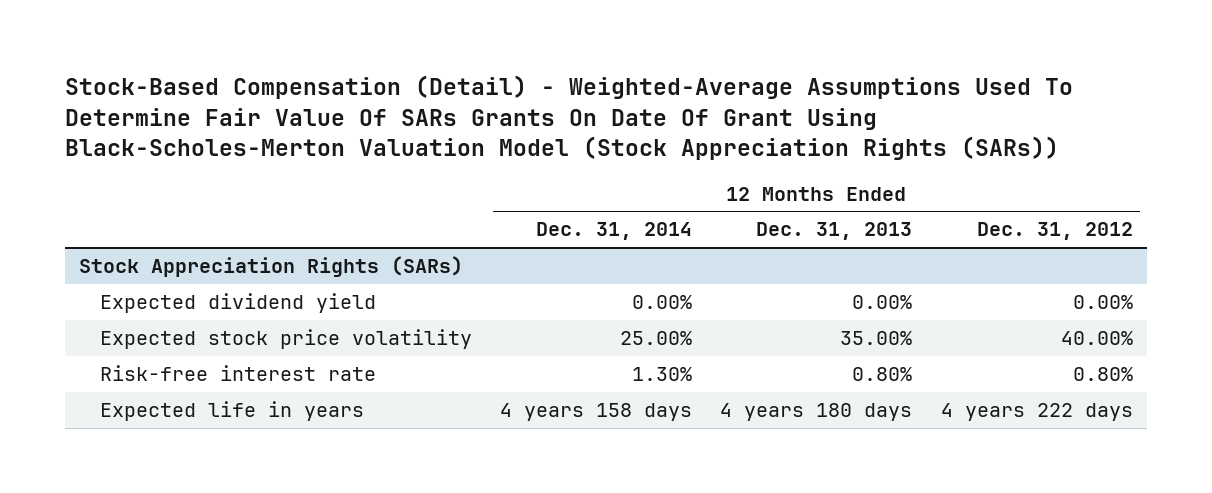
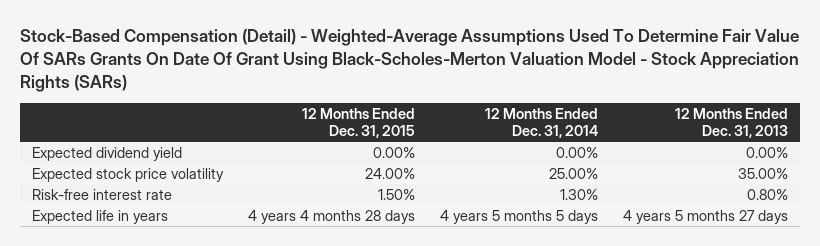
- Stock-Based Compensation (Detail) - Weighted-Average Assumptions Used To Determine Fair Value Of SARs Grants On Date Of Grant Using Black-Scholes-Merton Valuation Model (Stock Appreciation Rights (SARs))
+ Stock-Based Compensation (Detail) - Weighted-Average Assumptions Used To Determine Fair Value Of SARs Grants On Date Of Grant Using Black-Scholes-Merton Valuation Model - Stock Appreciation Rights (SARs)
- | 12 Months Ended Dec. 31, 2014 | 12 Months Ended Dec. 31, 2013 | 12 Months Ended Dec. 31, 2012
+ | 12 Months Ended Dec. 31, 2015 | 12 Months Ended Dec. 31, 2014 | 12 Months Ended Dec. 31, 2013
- Stock Appreciation Rights (SARs)
- Expected life in years | 4 years 158 days | 4 years 180 days | 4 years 222 days
+ Expected life in years | 4 years 4 months 28 days | 4 years 5 months 5 days | 4 years 5 months 27 days

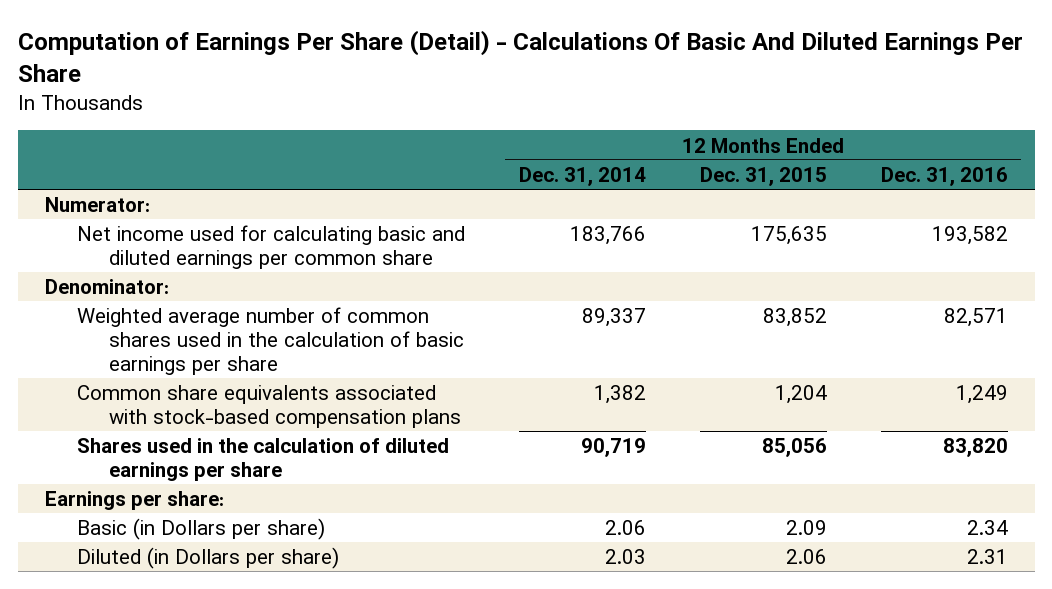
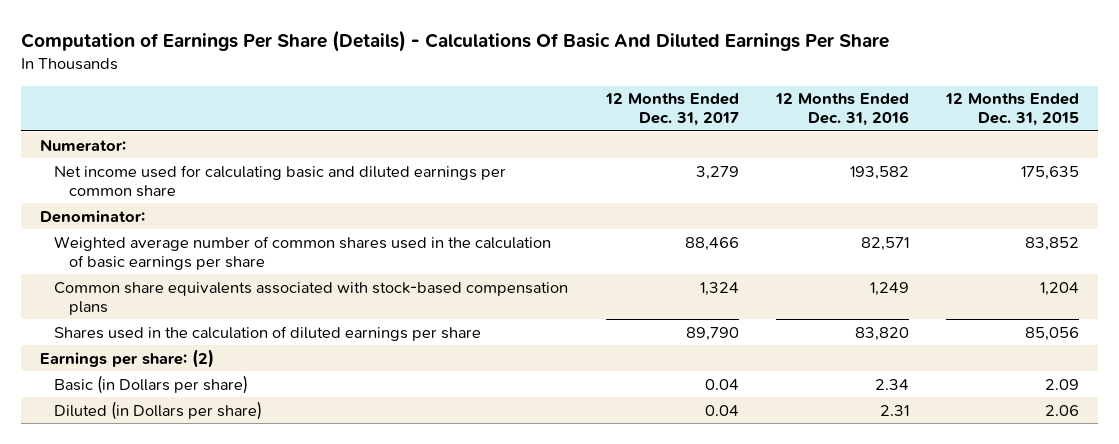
- Computation of Earnings Per Share (Detail) - Calculations Of Basic And Diluted Earnings Per Share
+ Computation of Earnings Per Share (Details) - Calculations Of Basic And Diluted Earnings Per Share
- | 12 Months Ended Dec. 31, 2014 | 12 Months Ended Dec. 31, 2015 | 12 Months Ended Dec. 31, 2016
+ | 12 Months Ended Dec. 31, 2017 | 12 Months Ended Dec. 31, 2016 | 12 Months Ended Dec. 31, 2015
- Earnings per share:
+ Earnings per share: (2)

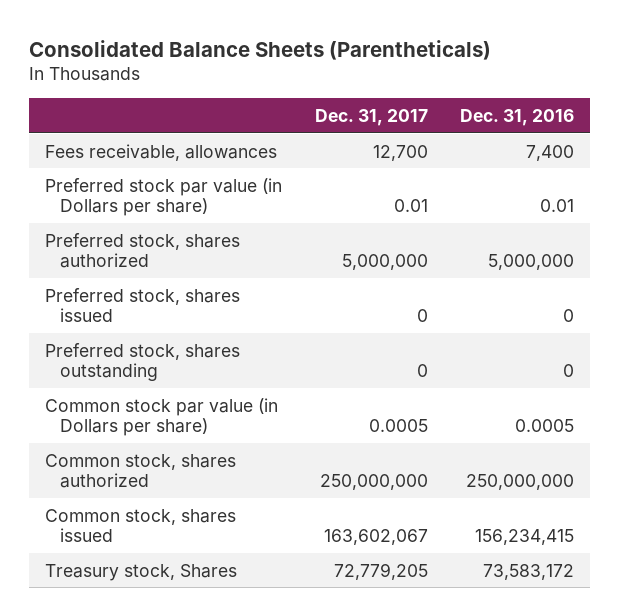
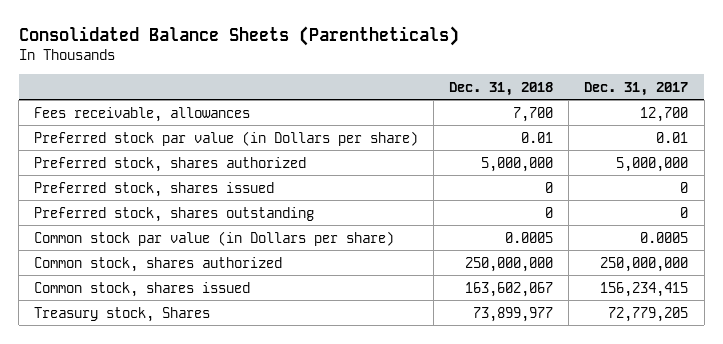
- | Dec. 31, 2017 | Dec. 31, 2016
+ | Dec. 31, 2018 | Dec. 31, 2017
- Common stock, shares issued | 163,602,067 | 156,234,415
+ Common stock, shares issued | 163,602,067 | 156,234,415

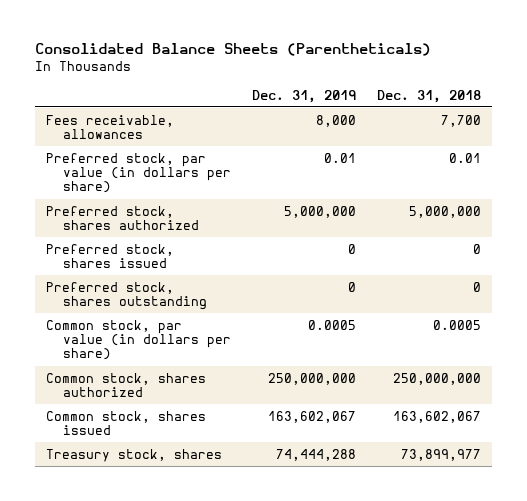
- | Dec. 31, 2018 | Dec. 31, 2017
+ | Dec. 31, 2019 | Dec. 31, 2018
- Preferred stock par value (in Dollars per share) | 0.01 | 0.01
+ Preferred stock, par value (in dollars per share) | 0.01 | 0.01
- Common stock par value (in Dollars per share) | 0.0005 | 0.0005
+ Common stock, par value (in dollars per share) | 0.0005 | 0.0005
- Treasury stock, Shares | 73,899,977 | 72,779,205
+ Treasury stock, shares | 74,444,288 | 73,899,977

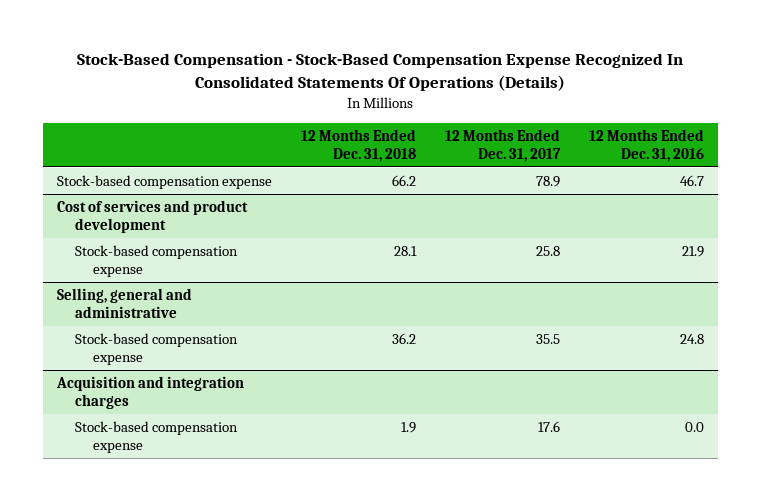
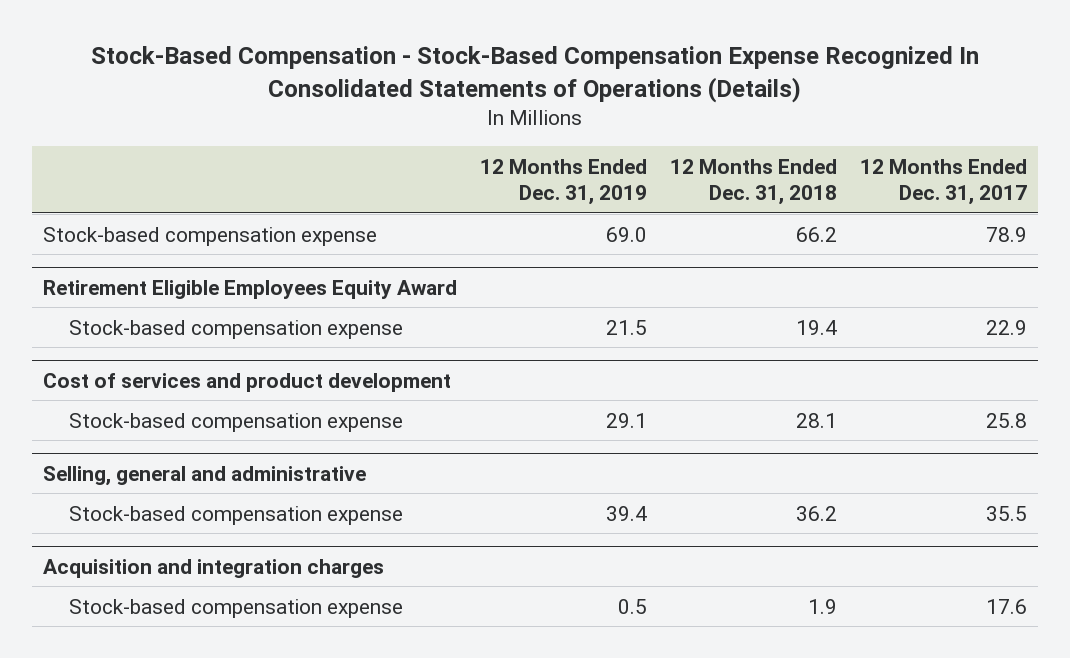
- Stock-Based Compensation - Stock-Based Compensation Expense Recognized In Consolidated Statements Of Operations (Details)
+ Stock-Based Compensation - Stock-Based Compensation Expense Recognized In Consolidated Statements of Operations (Details)
- | 12 Months Ended Dec. 31, 2018 | 12 Months Ended Dec. 31, 2017 | 12 Months Ended Dec. 31, 2016
+ | 12 Months Ended Dec. 31, 2019 | 12 Months Ended Dec. 31, 2018 | 12 Months Ended Dec. 31, 2017
+ Retirement Eligible Employees Equity Award
+ Stock-based compensation expense | 21.5 | 19.4 | 22.9

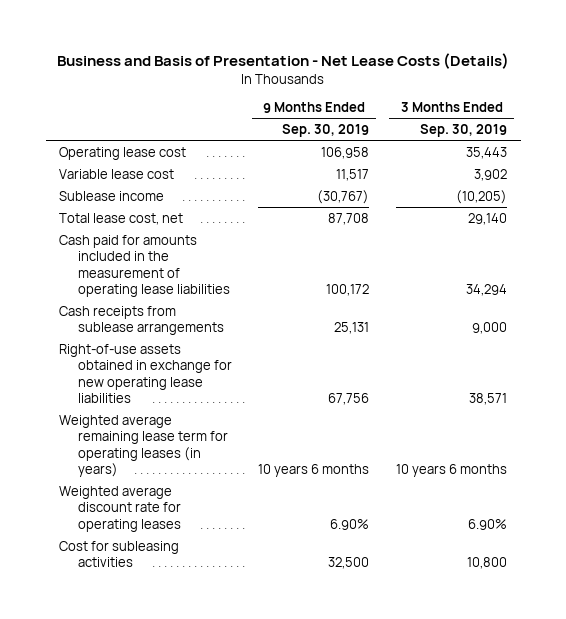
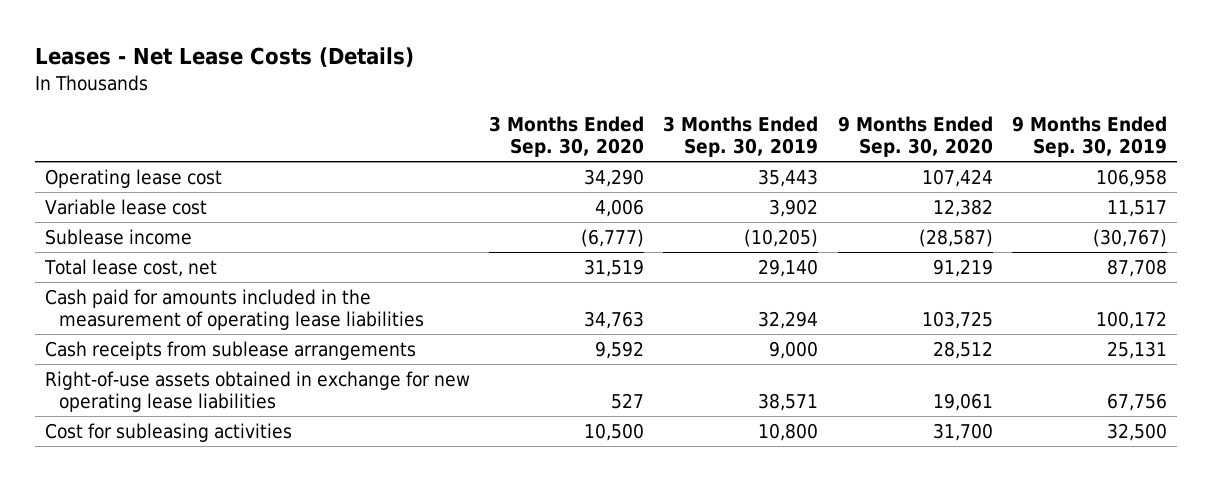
- Business and Basis of Presentation - Net Lease Costs (Details)
+ Leases - Net Lease Costs (Details)
- | 9 Months Ended Sep. 30, 2019 | 3 Months Ended Sep. 30, 2019
+ | 3 Months Ended Sep. 30, 2020 | 3 Months Ended Sep. 30, 2019 | 9 Months Ended Sep. 30, 2020 | 9 Months Ended Sep. 30, 2019
- Cash paid for amounts included in the measurement of operating lease liabilities | 100,172 | 34,294
+ Cash paid for amounts included in the measurement of operating lease liabilities | 34,763 | 32,294 | 103,725 | 100,172
- Weighted average remaining lease term for operating leases (in years) | 10 years 6 months | 10 years 6 months
- Weighted average discount rate for operating leases | 6.90% | 6.90%

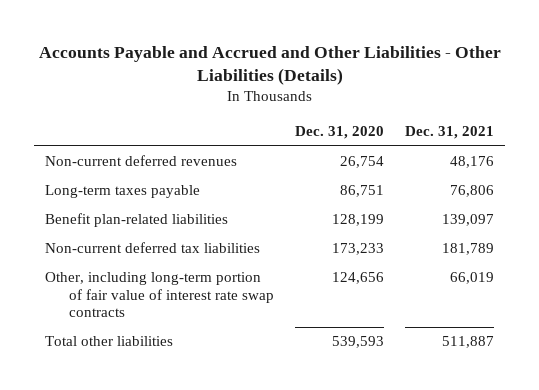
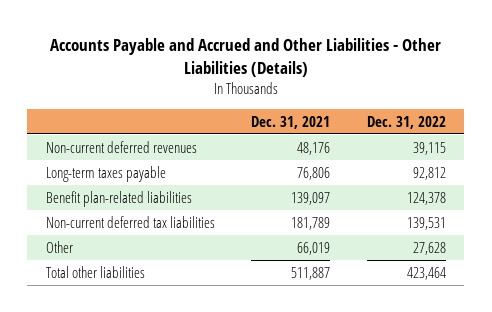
- | Dec. 31, 2020 | Dec. 31, 2021
+ | Dec. 31, 2021 | Dec. 31, 2022
- Other, including long-term portion of fair value of interest rate swap contracts | 124,656 | 66,019
+ Other | 66,019 | 27,628

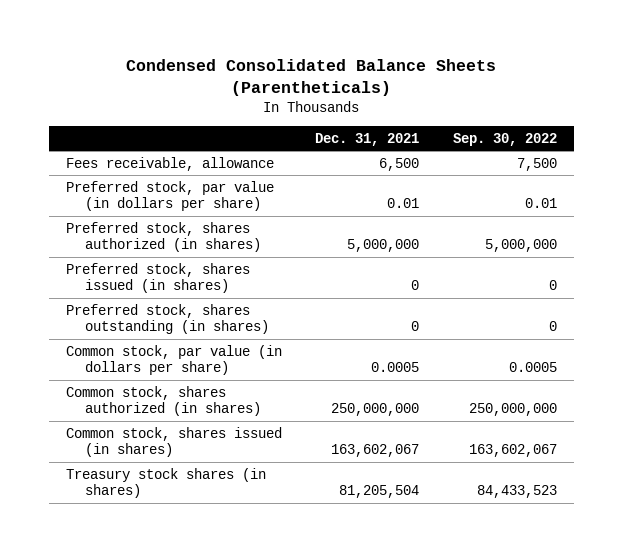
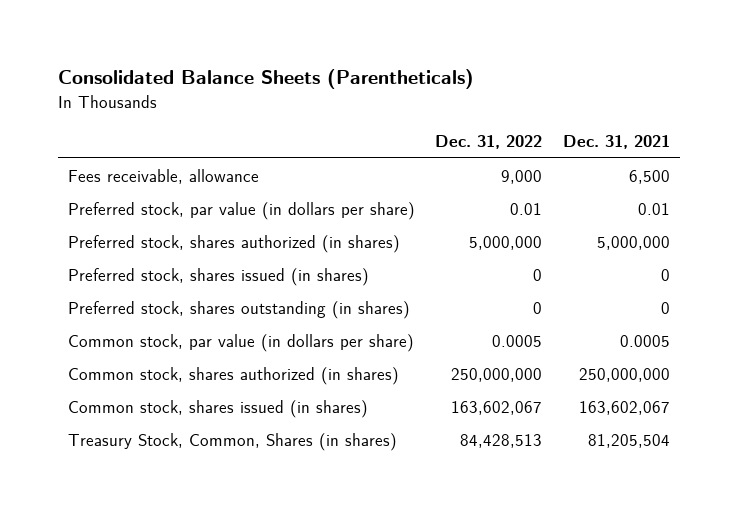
- Condensed Consolidated Balance Sheets (Parentheticals)
+ Consolidated Balance Sheets (Parentheticals)
- | Dec. 31, 2021 | Sep. 30, 2022
+ | Dec. 31, 2022 | Dec. 31, 2021
- Treasury stock shares (in shares) | 81,205,504 | 84,433,523
+ Treasury Stock, Common, Shares (in shares) | 84,428,513 | 81,205,504

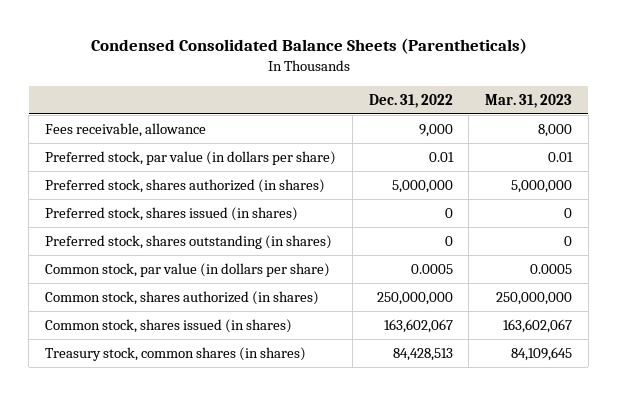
- Consolidated Balance Sheets (Parentheticals)
+ Condensed Consolidated Balance Sheets (Parentheticals)
- | Dec. 31, 2022 | Dec. 31, 2021
+ | Dec. 31, 2022 | Mar. 31, 2023
- Treasury Stock, Common, Shares (in shares) | 84,428,513 | 81,205,504
+ Treasury stock, common shares (in shares) | 84,428,513 | 84,109,645

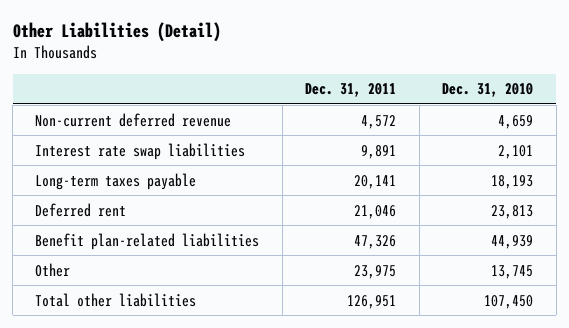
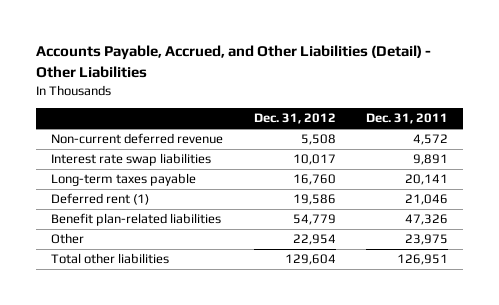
- Other Liabilities (Detail)
+ Accounts Payable, Accrued, and Other Liabilities (Detail) - Other Liabilities
- | Dec. 31, 2011 | Dec. 31, 2010
+ | Dec. 31, 2012 | Dec. 31, 2011
- Deferred rent | 21,046 | 23,813
+ Deferred rent (1) | 19,586 | 21,046

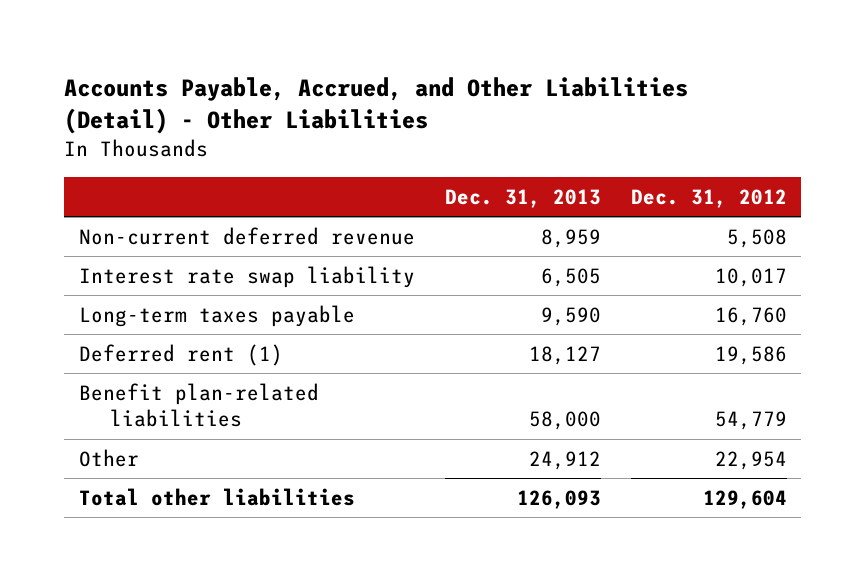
- | Dec. 31, 2012 | Dec. 31, 2011
+ | Dec. 31, 2013 | Dec. 31, 2012
- Interest rate swap liabilities | 10,017 | 9,891
+ Interest rate swap liability | 6,505 | 10,017

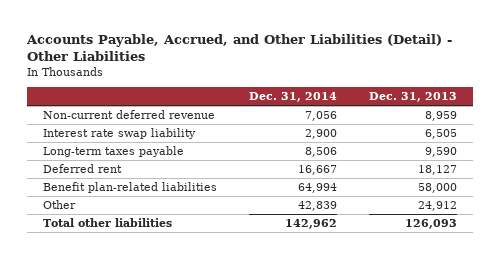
- | Dec. 31, 2013 | Dec. 31, 2012
+ | Dec. 31, 2014 | Dec. 31, 2013
- Deferred rent (1) | 18,127 | 19,586
+ Deferred rent | 16,667 | 18,127

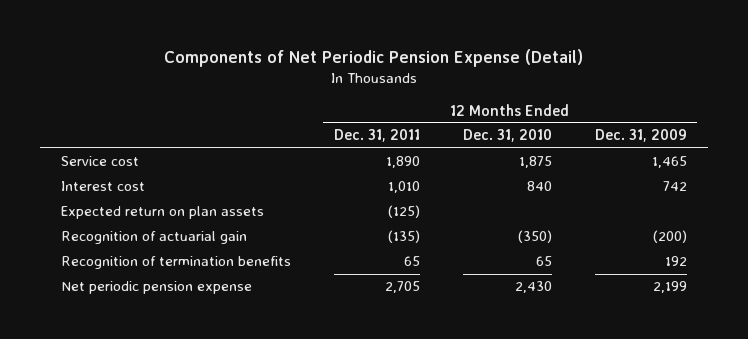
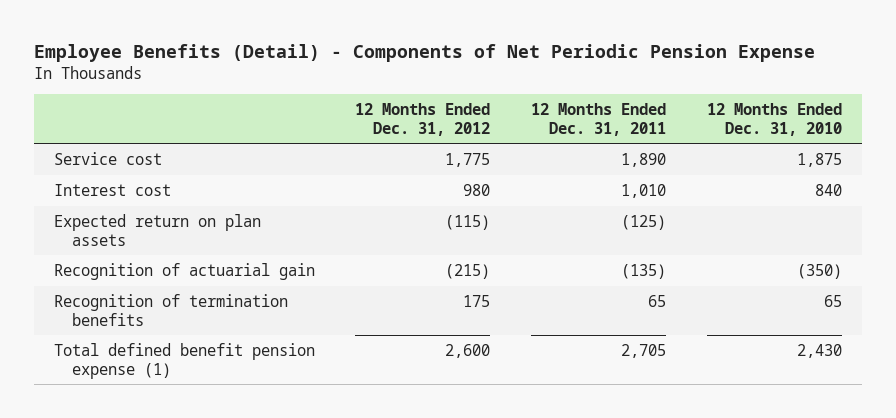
- Components of Net Periodic Pension Expense (Detail)
+ Employee Benefits (Detail) - Components of Net Periodic Pension Expense
- | 12 Months Ended Dec. 31, 2011 | 12 Months Ended Dec. 31, 2010 | 12 Months Ended Dec. 31, 2009
+ | 12 Months Ended Dec. 31, 2012 | 12 Months Ended Dec. 31, 2011 | 12 Months Ended Dec. 31, 2010
- Net periodic pension expense | 2,705 | 2,430 | 2,199
+ Total defined benefit pension expense (1) | 2,600 | 2,705 | 2,430

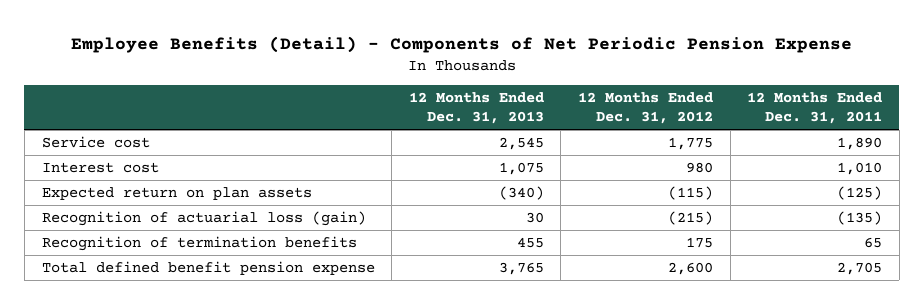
- | 12 Months Ended Dec. 31, 2012 | 12 Months Ended Dec. 31, 2011 | 12 Months Ended Dec. 31, 2010
+ | 12 Months Ended Dec. 31, 2013 | 12 Months Ended Dec. 31, 2012 | 12 Months Ended Dec. 31, 2011
- Recognition of actuarial gain | (215) | (135) | (350)
+ Recognition of actuarial loss (gain) | 30 | (215) | (135)
- Total defined benefit pension expense (1) | 2,600 | 2,705 | 2,430
+ Total defined benefit pension expense | 3,765 | 2,600 | 2,705

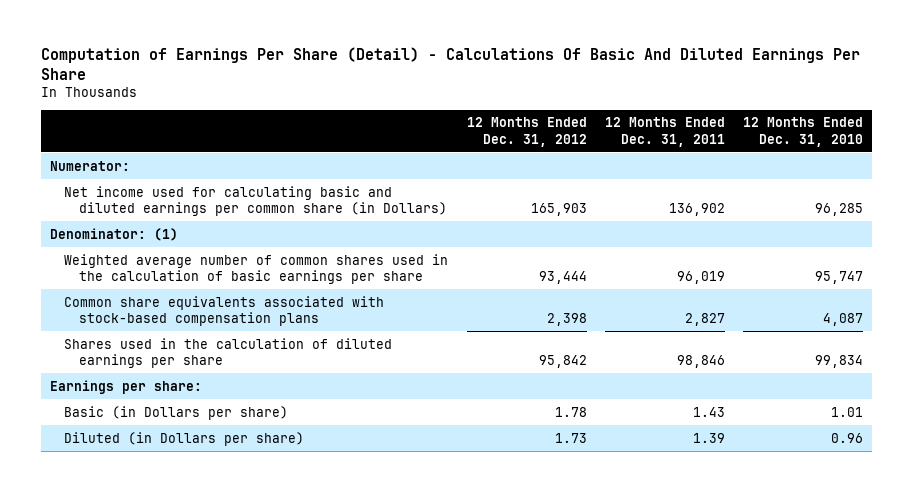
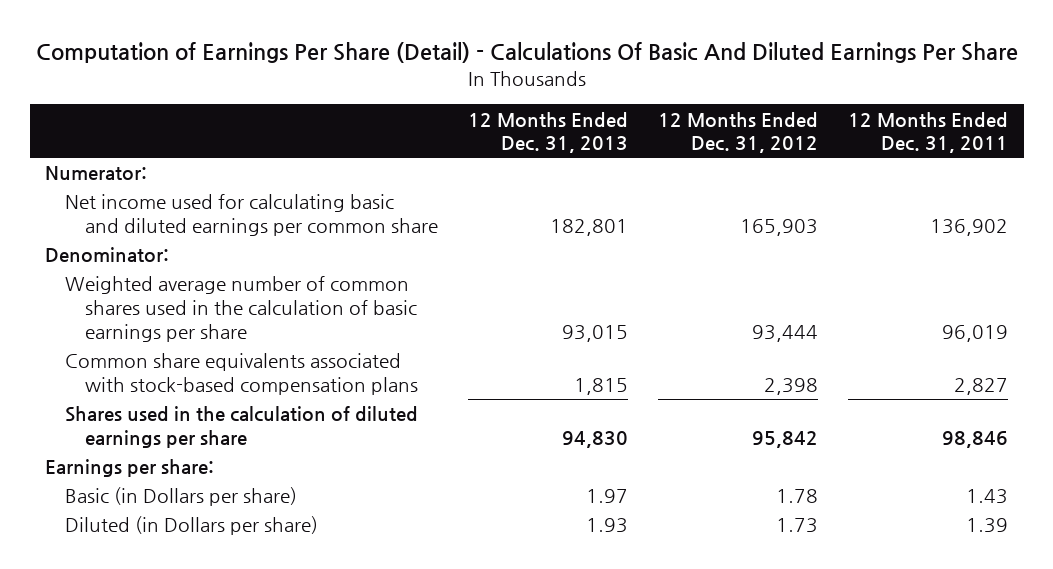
- | 12 Months Ended Dec. 31, 2012 | 12 Months Ended Dec. 31, 2011 | 12 Months Ended Dec. 31, 2010
+ | 12 Months Ended Dec. 31, 2013 | 12 Months Ended Dec. 31, 2012 | 12 Months Ended Dec. 31, 2011
- Net income used for calculating basic and diluted earnings per common share (in Dollars) | 165,903 | 136,902 | 96,285
- Denominator: (1)
+ Net income used for calculating basic and diluted earnings per common share | 182,801 | 165,903 | 136,902
+ Denominator:

